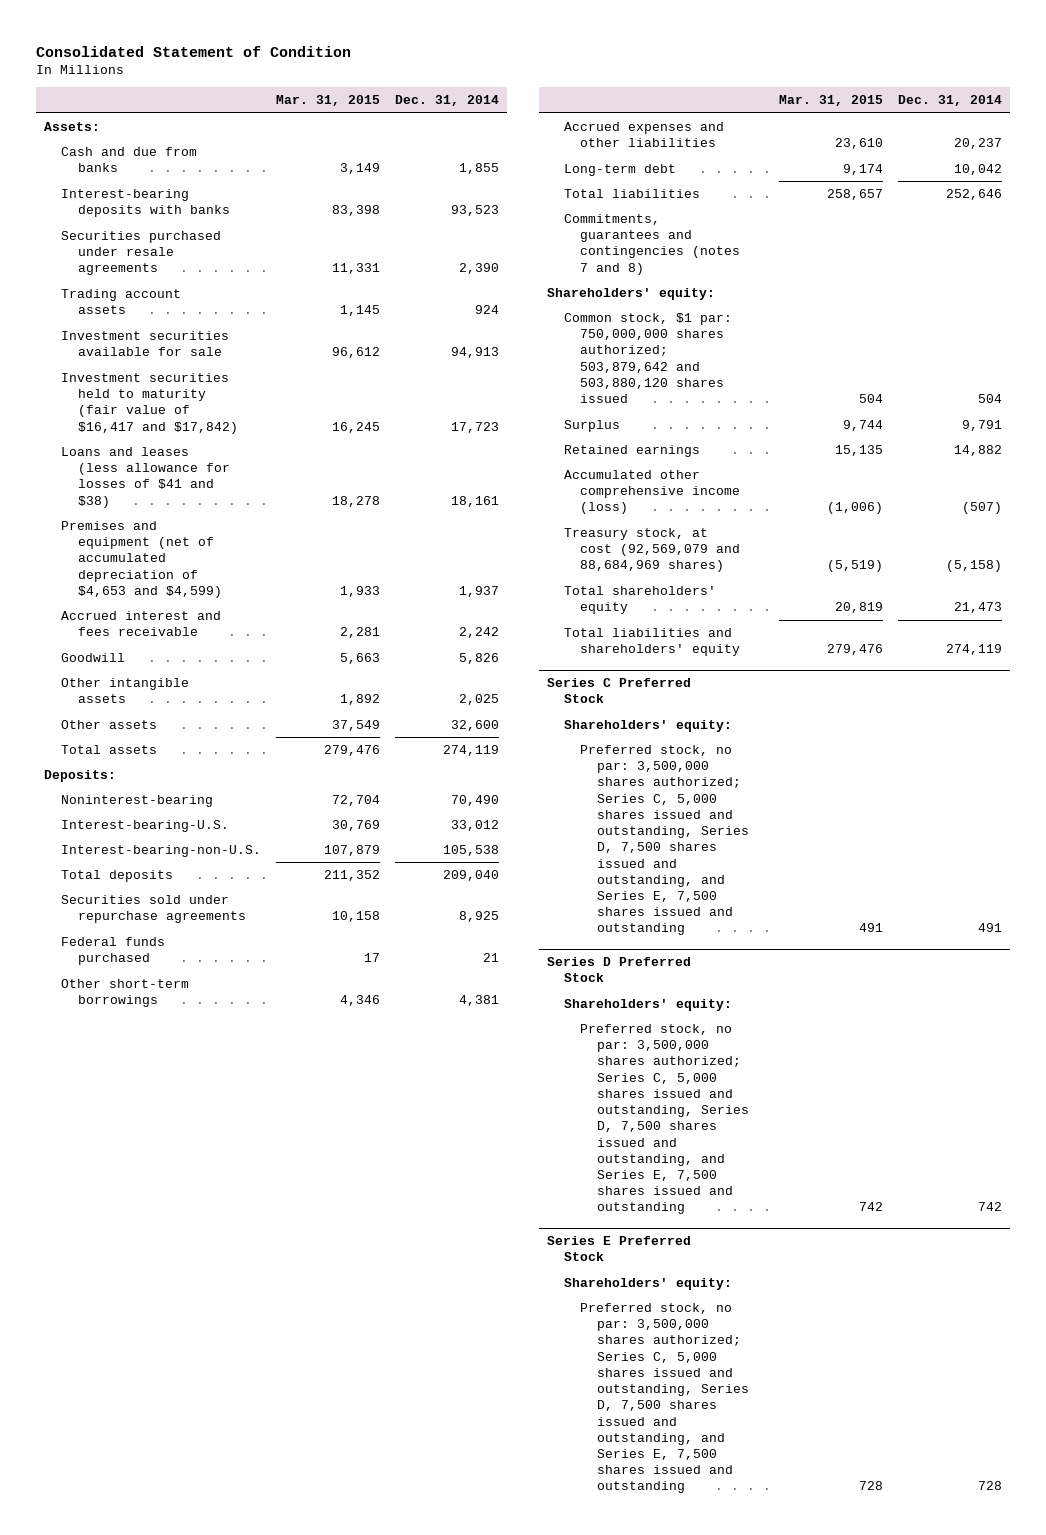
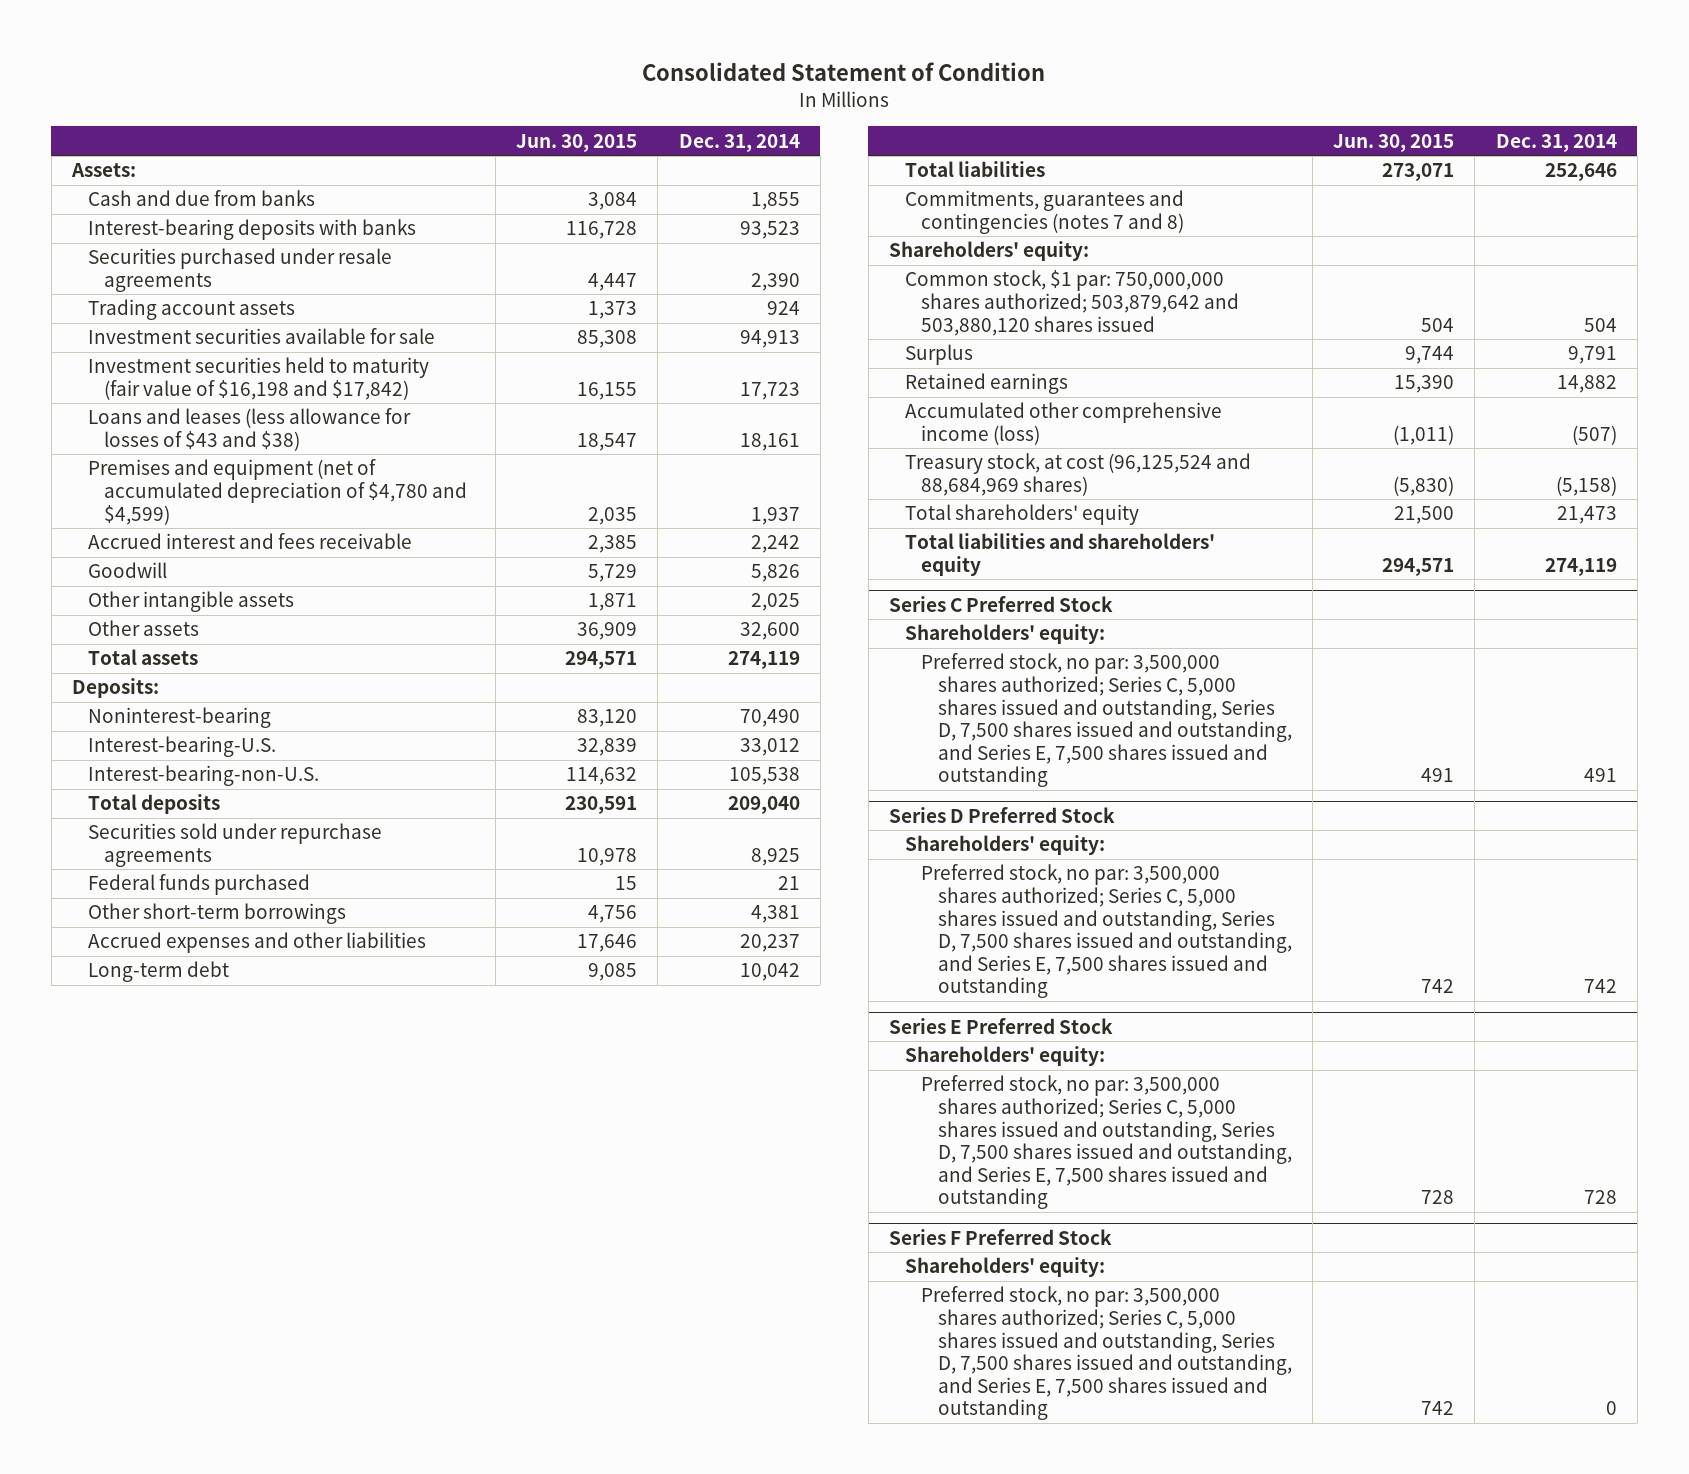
- | Mar. 31, 2015 | Dec. 31, 2014
+ | Jun. 30, 2015 | Dec. 31, 2014
- Investment securities held to maturity (fair value of $16,417 and $17,842) | 16,245 | 17,723
- Loans and leases (less allowance for losses of $41 and $38) | 18,278 | 18,161
- Premises and equipment (net of accumulated depreciation of $4,653 and $4,599) | 1,933 | 1,937
+ Investment securities held to maturity (fair value of $16,198 and $17,842) | 16,155 | 17,723
+ Loans and leases (less allowance for losses of $43 and $38) | 18,547 | 18,161
+ Premises and equipment (net of accumulated depreciation of $4,780 and $4,599) | 2,035 | 1,937
- Treasury stock, at cost (92,569,079 and 88,684,969 shares) | (5,519) | (5,158)
+ Treasury stock, at cost (96,125,524 and 88,684,969 shares) | (5,830) | (5,158)
+ Series F Preferred Stock
+ Shareholders' equity:
+ Preferred stock, no par: 3,500,000 shares authorized; Series C, 5,000 shares issued and outstanding, Series D, 7,500 shares issued and outstanding, and Series E, 7,500 shares issued and outstanding | 742 | 0

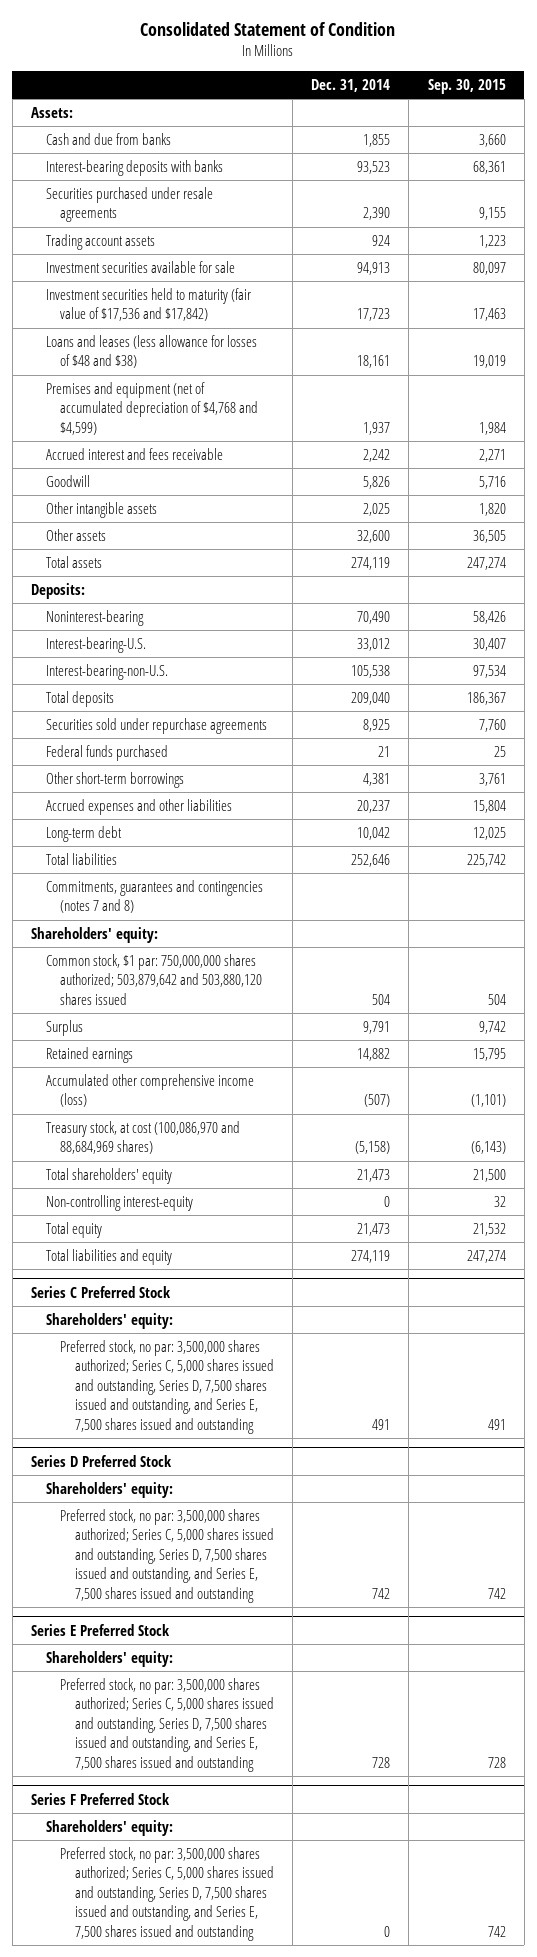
- | Jun. 30, 2015 | Dec. 31, 2014
+ | Dec. 31, 2014 | Sep. 30, 2015
- Investment securities held to maturity (fair value of $16,198 and $17,842) | 16,155 | 17,723
- Loans and leases (less allowance for losses of $43 and $38) | 18,547 | 18,161
- Premises and equipment (net of accumulated depreciation of $4,780 and $4,599) | 2,035 | 1,937
+ Investment securities held to maturity (fair value of $17,536 and $17,842) | 17,723 | 17,463
+ Loans and leases (less allowance for losses of $48 and $38) | 18,161 | 19,019
+ Premises and equipment (net of accumulated depreciation of $4,768 and $4,599) | 1,937 | 1,984
- Treasury stock, at cost (96,125,524 and 88,684,969 shares) | (5,830) | (5,158)
+ Treasury stock, at cost (100,086,970 and 88,684,969 shares) | (5,158) | (6,143)
- Total liabilities and shareholders' equity | 294,571 | 274,119
+ Non-controlling interest-equity | 0 | 32
+ Total equity | 21,473 | 21,532
+ Total liabilities and equity | 274,119 | 247,274

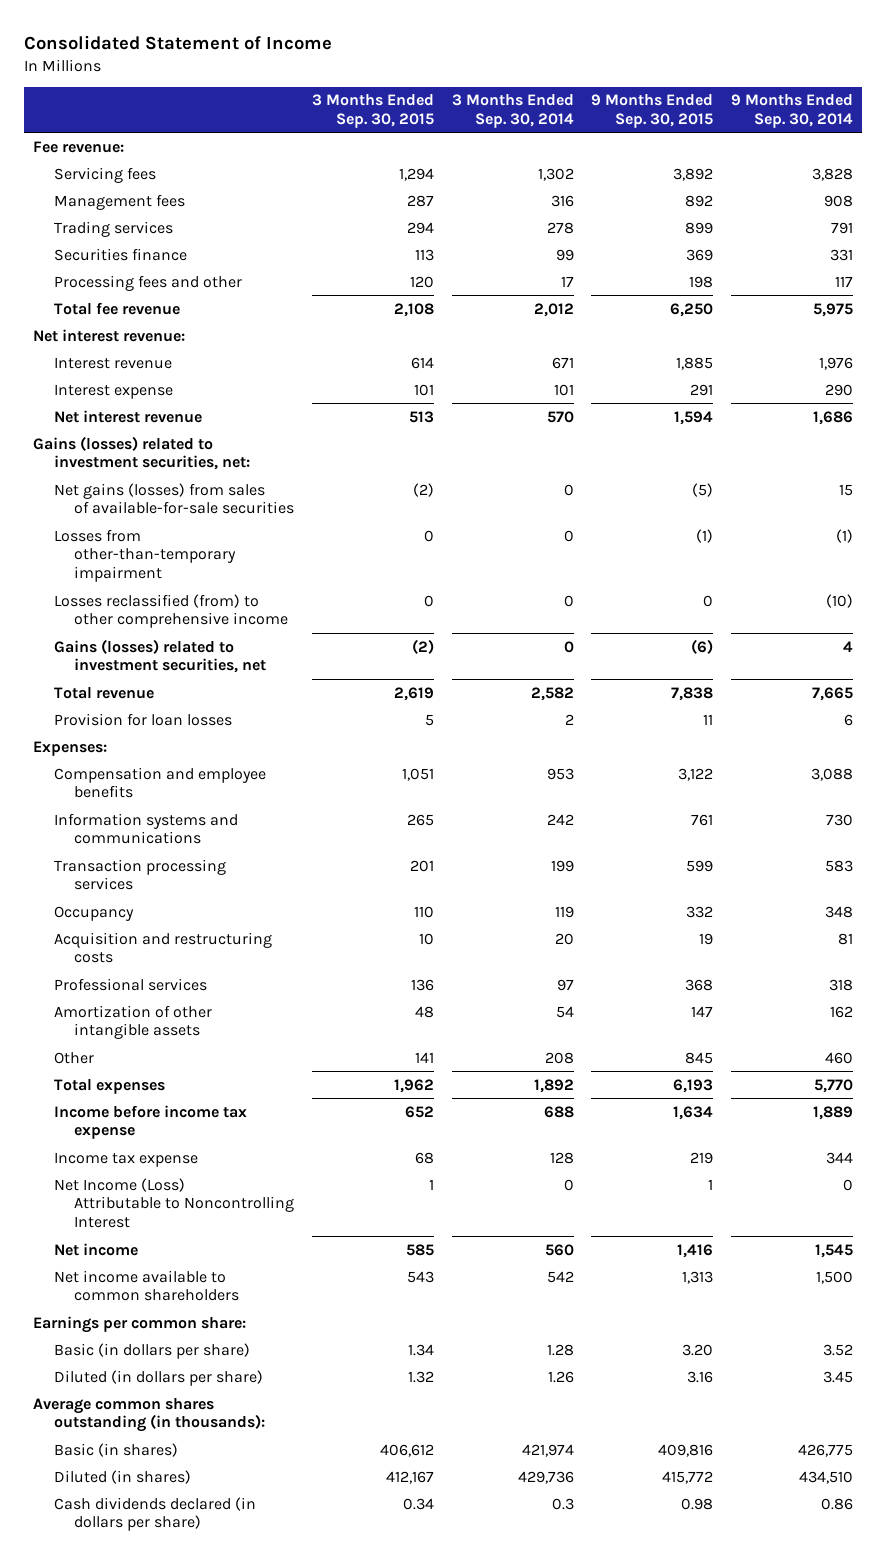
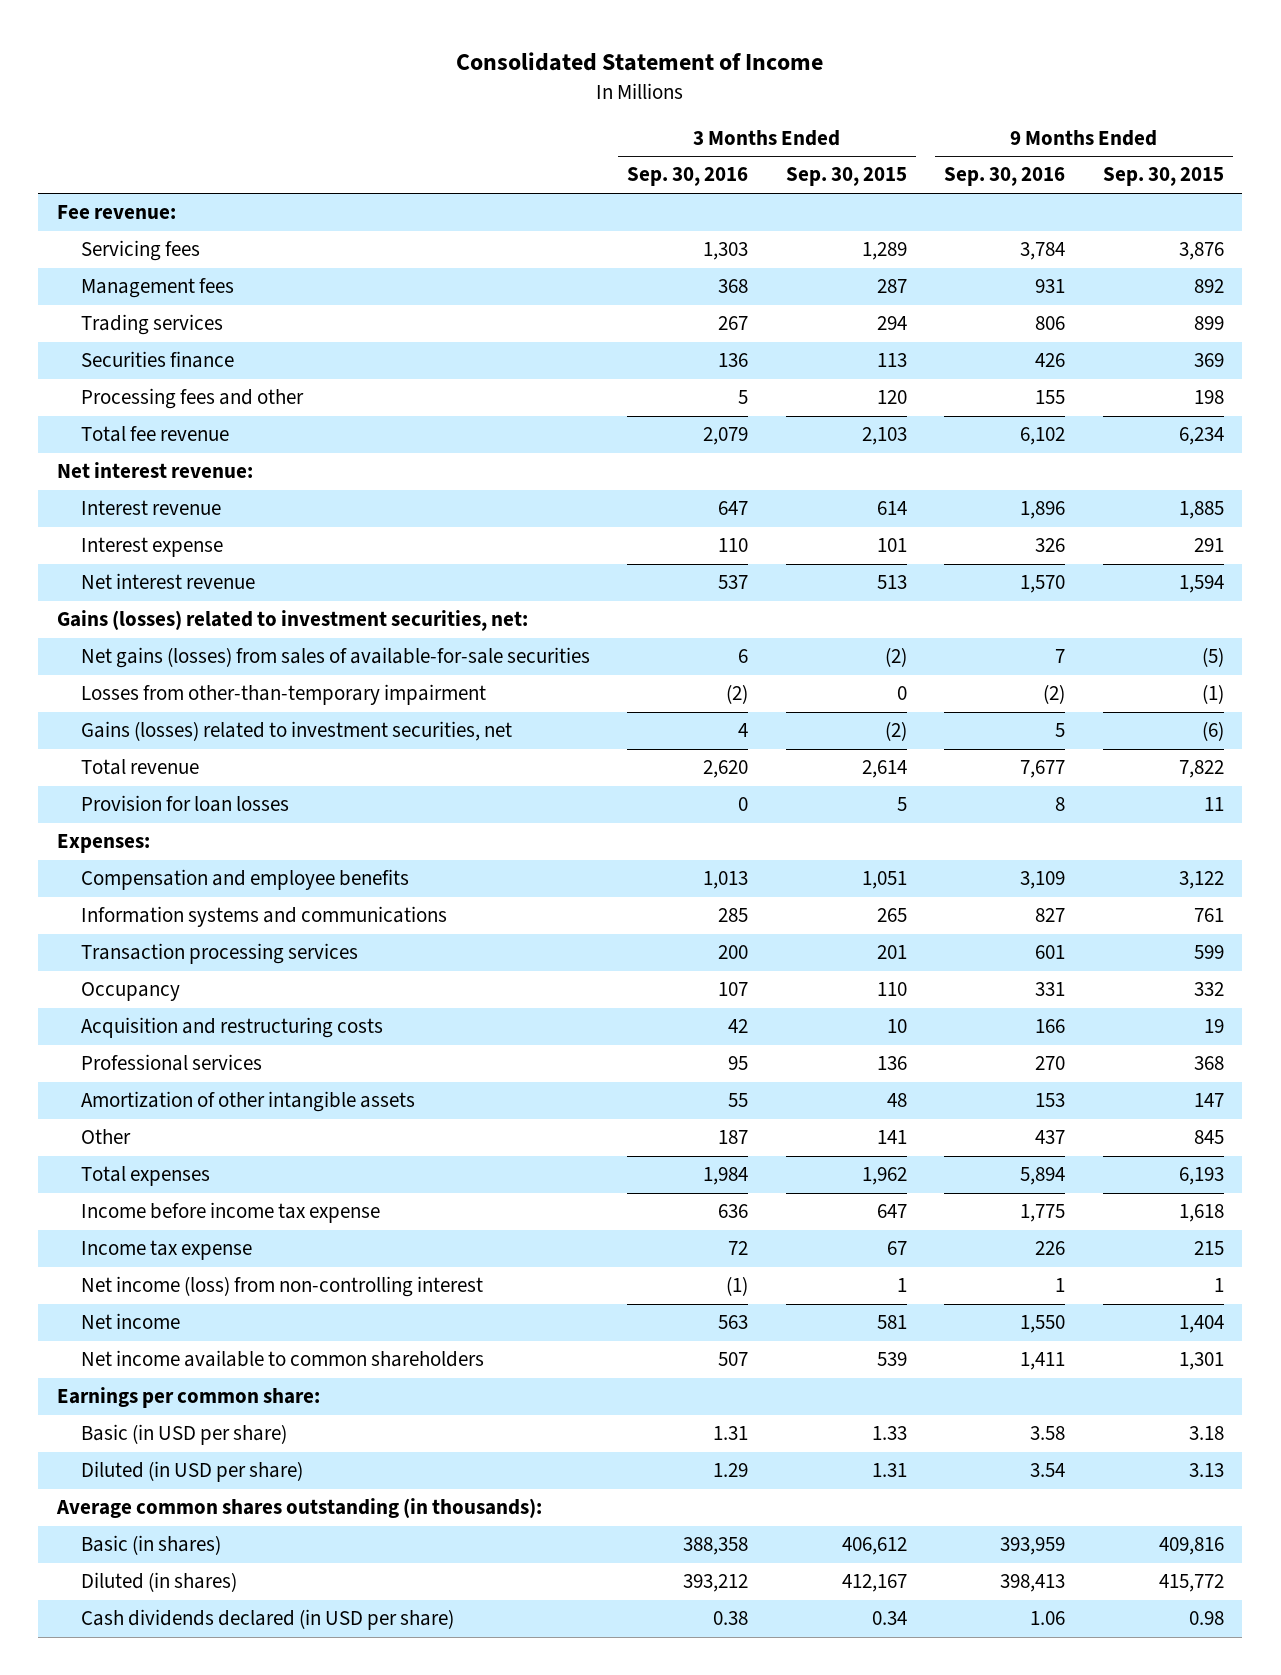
- | 3 Months Ended Sep. 30, 2015 | 3 Months Ended Sep. 30, 2014 | 9 Months Ended Sep. 30, 2015 | 9 Months Ended Sep. 30, 2014
+ | 3 Months Ended Sep. 30, 2016 | 3 Months Ended Sep. 30, 2015 | 9 Months Ended Sep. 30, 2016 | 9 Months Ended Sep. 30, 2015
- Servicing fees | 1,294 | 1,302 | 3,892 | 3,828
+ Servicing fees | 1,303 | 1,289 | 3,784 | 3,876
- Total fee revenue | 2,108 | 2,012 | 6,250 | 5,975
+ Total fee revenue | 2,079 | 2,103 | 6,102 | 6,234
- Losses reclassified (from) to other comprehensive income | 0 | 0 | 0 | (10)
- Total revenue | 2,619 | 2,582 | 7,838 | 7,665
+ Total revenue | 2,620 | 2,614 | 7,677 | 7,822
- Income before income tax expense | 652 | 688 | 1,634 | 1,889
- Income tax expense | 68 | 128 | 219 | 344
- Net Income (Loss) Attributable to Noncontrolling Interest | 1 | 0 | 1 | 0
- Net income | 585 | 560 | 1,416 | 1,545
- Net income available to common shareholders | 543 | 542 | 1,313 | 1,500
+ Income before income tax expense | 636 | 647 | 1,775 | 1,618
+ Income tax expense | 72 | 67 | 226 | 215
+ Net income (loss) from non-controlling interest | (1) | 1 | 1 | 1
+ Net income | 563 | 581 | 1,550 | 1,404
+ Net income available to common shareholders | 507 | 539 | 1,411 | 1,301
- Basic (in dollars per share) | 1.34 | 1.28 | 3.20 | 3.52
- Diluted (in dollars per share) | 1.32 | 1.26 | 3.16 | 3.45
+ Basic (in USD per share) | 1.31 | 1.33 | 3.58 | 3.18
+ Diluted (in USD per share) | 1.29 | 1.31 | 3.54 | 3.13
- Cash dividends declared (in dollars per share) | 0.34 | 0.3 | 0.98 | 0.86
+ Cash dividends declared (in USD per share) | 0.38 | 0.34 | 1.06 | 0.98

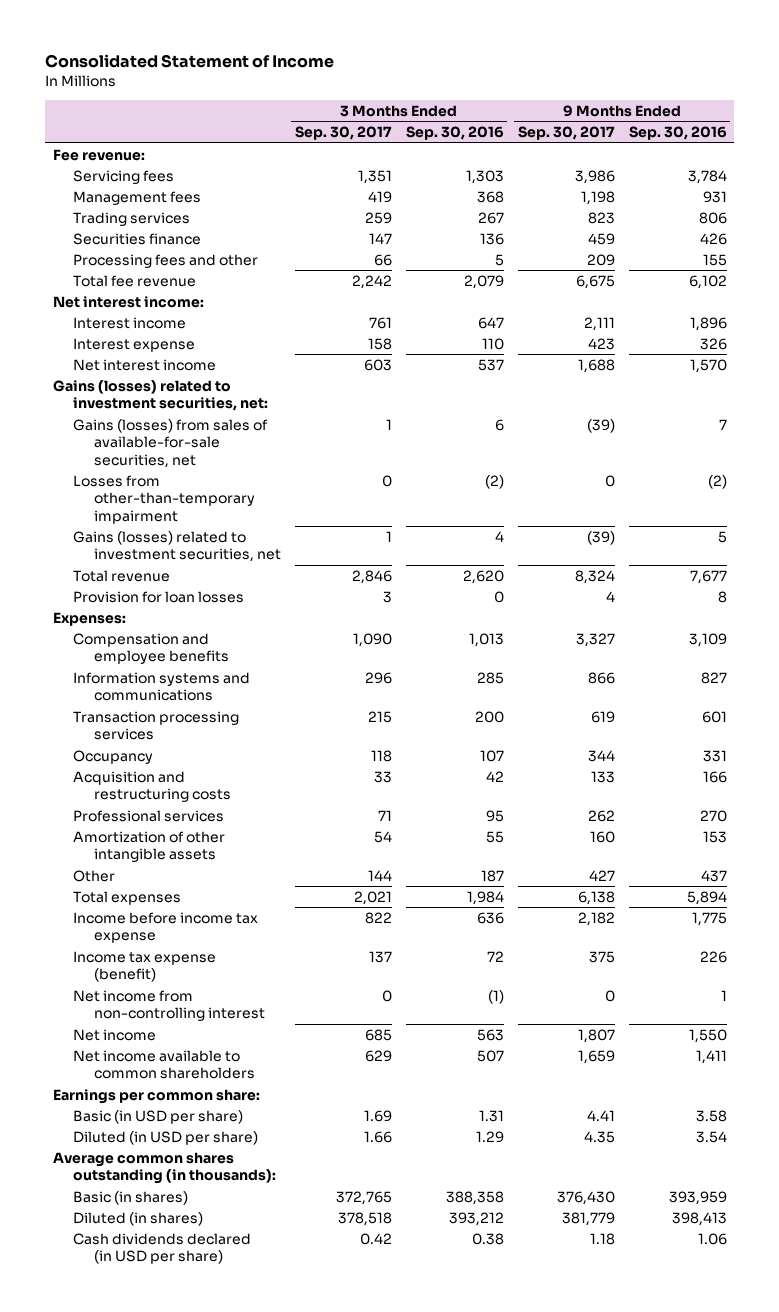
- | 3 Months Ended Sep. 30, 2016 | 3 Months Ended Sep. 30, 2015 | 9 Months Ended Sep. 30, 2016 | 9 Months Ended Sep. 30, 2015
+ | 3 Months Ended Sep. 30, 2017 | 3 Months Ended Sep. 30, 2016 | 9 Months Ended Sep. 30, 2017 | 9 Months Ended Sep. 30, 2016
- Net interest revenue:
- Interest revenue | 647 | 614 | 1,896 | 1,885
+ Net interest income:
+ Interest income | 761 | 647 | 2,111 | 1,896
- Net interest revenue | 537 | 513 | 1,570 | 1,594
+ Net interest income | 603 | 537 | 1,688 | 1,570
- Net gains (losses) from sales of available-for-sale securities | 6 | (2) | 7 | (5)
+ Gains (losses) from sales of available-for-sale securities, net | 1 | 6 | (39) | 7
- Income tax expense | 72 | 67 | 226 | 215
- Net income (loss) from non-controlling interest | (1) | 1 | 1 | 1
+ Income tax expense (benefit) | 137 | 72 | 375 | 226
+ Net income from non-controlling interest | 0 | (1) | 0 | 1

